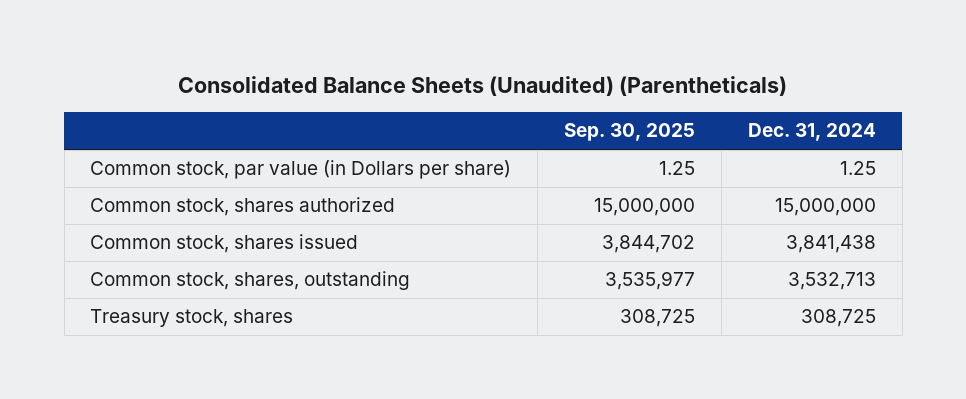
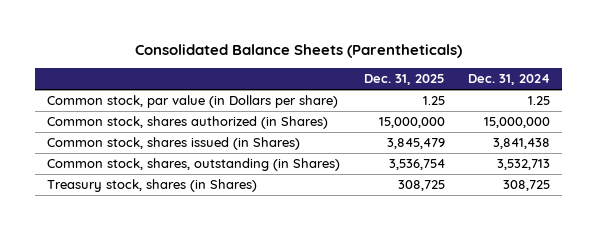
- Consolidated Balance Sheets (Unaudited) (Parentheticals)
+ Consolidated Balance Sheets (Parentheticals)
- | Sep. 30, 2025 | Dec. 31, 2024
+ | Dec. 31, 2025 | Dec. 31, 2024
- Common stock, shares authorized | 15,000,000 | 15,000,000
- Common stock, shares issued | 3,844,702 | 3,841,438
- Common stock, shares, outstanding | 3,535,977 | 3,532,713
- Treasury stock, shares | 308,725 | 308,725
+ Common stock, shares authorized (in Shares) | 15,000,000 | 15,000,000
+ Common stock, shares issued (in Shares) | 3,845,479 | 3,841,438
+ Common stock, shares, outstanding (in Shares) | 3,536,754 | 3,532,713
+ Treasury stock, shares (in Shares) | 308,725 | 308,725

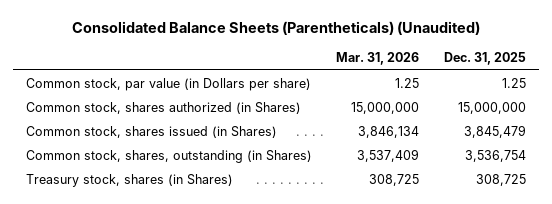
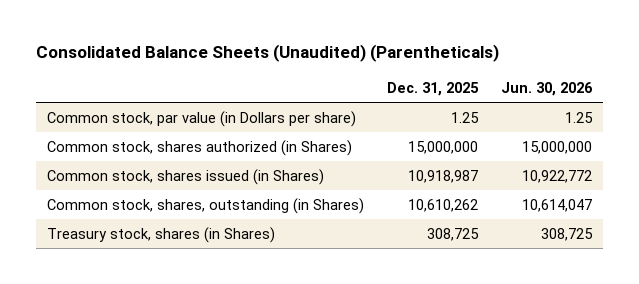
- Consolidated Balance Sheets (Parentheticals) (Unaudited)
+ Consolidated Balance Sheets (Unaudited) (Parentheticals)
- | Mar. 31, 2026 | Dec. 31, 2025
+ | Dec. 31, 2025 | Jun. 30, 2026
- Common stock, shares issued (in Shares) | 3,846,134 | 3,845,479
- Common stock, shares, outstanding (in Shares) | 3,537,409 | 3,536,754
+ Common stock, shares issued (in Shares) | 10,918,987 | 10,922,772
+ Common stock, shares, outstanding (in Shares) | 10,610,262 | 10,614,047

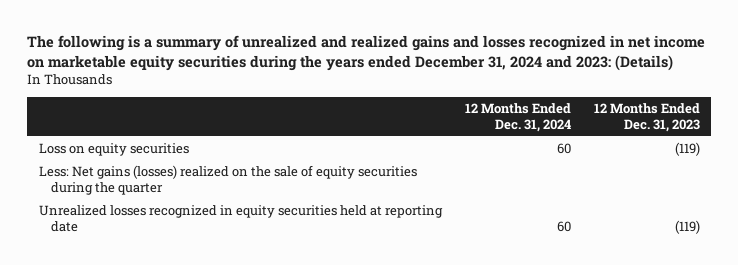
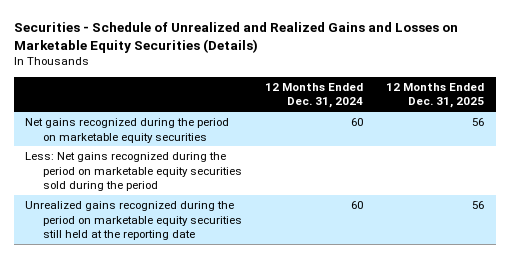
- The following is a summary of unrealized and realized gains and losses recognized in net income on marketable equity securities during the years ended December 31, 2024 and 2023: (Details)
+ Securities - Schedule of Unrealized and Realized Gains and Losses on Marketable Equity Securities (Details)
- | 12 Months Ended Dec. 31, 2024 | 12 Months Ended Dec. 31, 2023
+ | 12 Months Ended Dec. 31, 2024 | 12 Months Ended Dec. 31, 2025
- Loss on equity securities | 60 | (119)
- Less: Net gains (losses) realized on the sale of equity securities during the quarter
- Unrealized losses recognized in equity securities held at reporting date | 60 | (119)
+ Net gains recognized during the period on marketable equity securities | 60 | 56
+ Less: Net gains recognized during the period on marketable equity securities sold during the period
+ Unrealized gains recognized during the period on marketable equity securities still held at the reporting date | 60 | 56

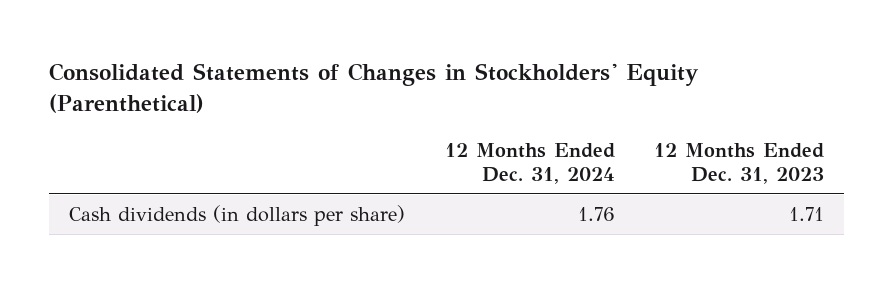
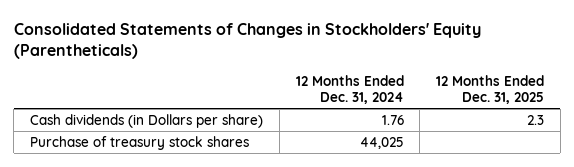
- Consolidated Statements of Changes in Stockholders' Equity (Parenthetical)
+ Consolidated Statements of Changes in Stockholders' Equity (Parentheticals)
- | 12 Months Ended Dec. 31, 2024 | 12 Months Ended Dec. 31, 2023
+ | 12 Months Ended Dec. 31, 2024 | 12 Months Ended Dec. 31, 2025
- Cash dividends (in dollars per share) | 1.76 | 1.71
+ Cash dividends (in Dollars per share) | 1.76 | 2.3
+ Purchase of treasury stock shares | 44,025 |

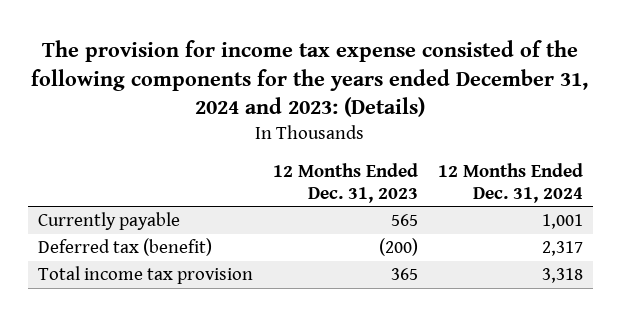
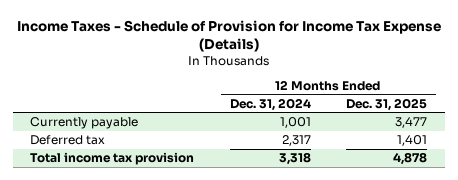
- The provision for income tax expense consisted of the following components for the years ended December 31, 2024 and 2023: (Details)
+ Income Taxes - Schedule of Provision for Income Tax Expense (Details)
- | 12 Months Ended Dec. 31, 2023 | 12 Months Ended Dec. 31, 2024
+ | 12 Months Ended Dec. 31, 2024 | 12 Months Ended Dec. 31, 2025
- Deferred tax (benefit) | (200) | 2,317
+ Deferred tax | 2,317 | 1,401

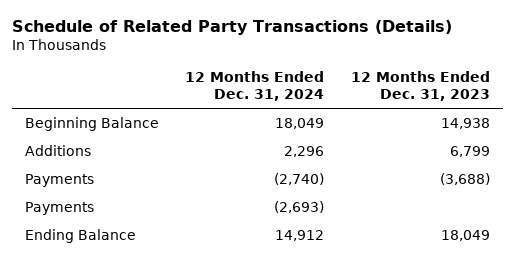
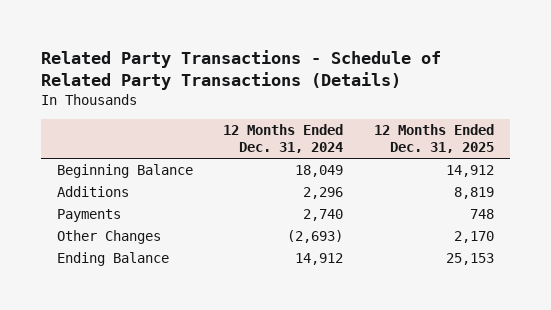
- Schedule of Related Party Transactions (Details)
+ Related Party Transactions - Schedule of Related Party Transactions (Details)
- | 12 Months Ended Dec. 31, 2024 | 12 Months Ended Dec. 31, 2023
+ | 12 Months Ended Dec. 31, 2024 | 12 Months Ended Dec. 31, 2025
- Payments | (2,740) | (3,688)
- Payments | (2,693) |
+ Payments | 2,740 | 748
+ Other Changes | (2,693) | 2,170

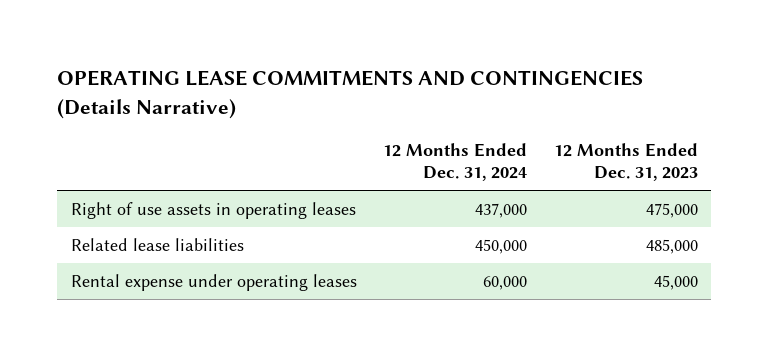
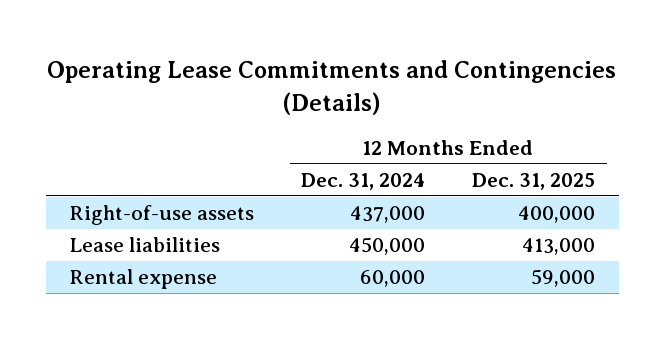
- OPERATING LEASE COMMITMENTS AND CONTINGENCIES (Details Narrative)
+ Operating Lease Commitments and Contingencies (Details)
- | 12 Months Ended Dec. 31, 2024 | 12 Months Ended Dec. 31, 2023
+ | 12 Months Ended Dec. 31, 2024 | 12 Months Ended Dec. 31, 2025
- Right of use assets in operating leases | 437,000 | 475,000
- Related lease liabilities | 450,000 | 485,000
- Rental expense under operating leases | 60,000 | 45,000
+ Right-of-use assets | 437,000 | 400,000
+ Lease liabilities | 450,000 | 413,000
+ Rental expense | 60,000 | 59,000

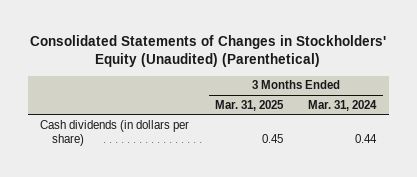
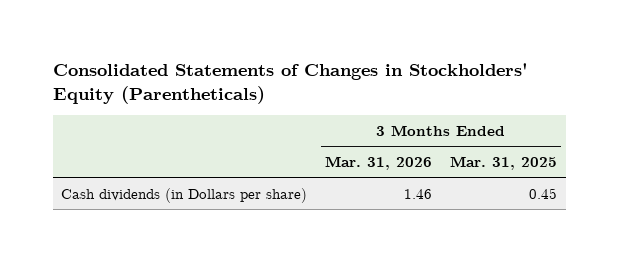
- Consolidated Statements of Changes in Stockholders' Equity (Unaudited) (Parenthetical)
+ Consolidated Statements of Changes in Stockholders' Equity (Parentheticals)
- | 3 Months Ended Mar. 31, 2025 | 3 Months Ended Mar. 31, 2024
+ | 3 Months Ended Mar. 31, 2026 | 3 Months Ended Mar. 31, 2025
- Cash dividends (in dollars per share) | 0.45 | 0.44
+ Cash dividends (in Dollars per share) | 1.46 | 0.45

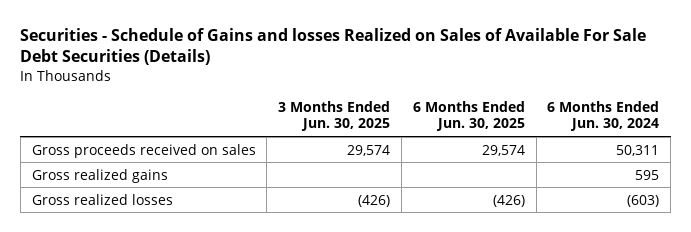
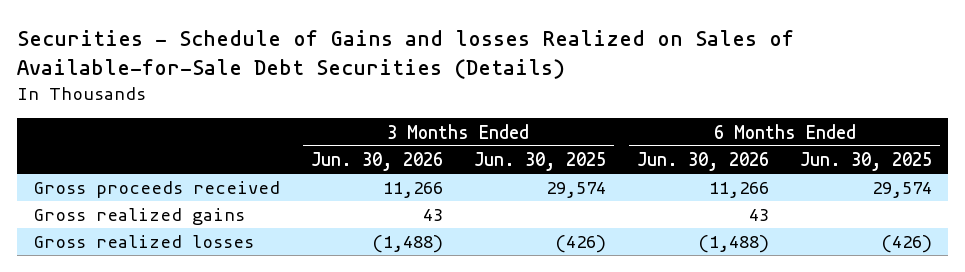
- Securities - Schedule of Gains and losses Realized on Sales of Available For Sale Debt Securities (Details)
+ Securities - Schedule of Gains and losses Realized on Sales of Available-for-Sale Debt Securities (Details)
- | 3 Months Ended Jun. 30, 2025 | 6 Months Ended Jun. 30, 2025 | 6 Months Ended Jun. 30, 2024
+ | 3 Months Ended Jun. 30, 2026 | 3 Months Ended Jun. 30, 2025 | 6 Months Ended Jun. 30, 2026 | 6 Months Ended Jun. 30, 2025
- Gross proceeds received on sales | 29,574 | 29,574 | 50,311
+ Gross proceeds received | 11,266 | 29,574 | 11,266 | 29,574

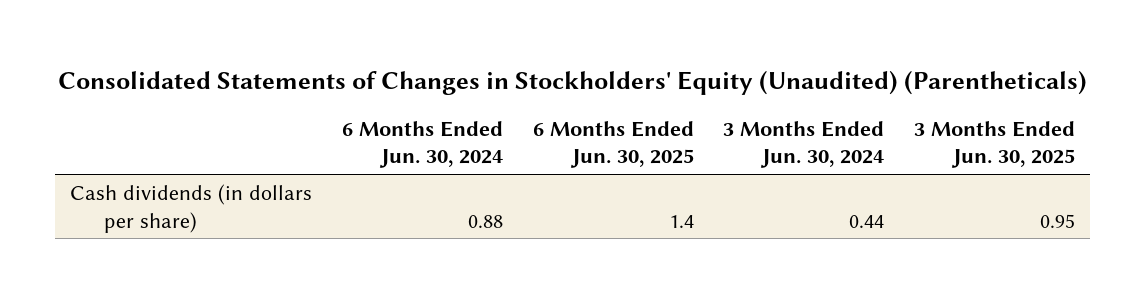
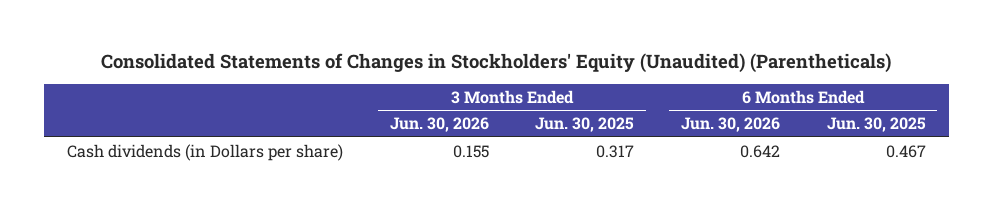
- | 6 Months Ended Jun. 30, 2024 | 6 Months Ended Jun. 30, 2025 | 3 Months Ended Jun. 30, 2024 | 3 Months Ended Jun. 30, 2025
+ | 3 Months Ended Jun. 30, 2026 | 3 Months Ended Jun. 30, 2025 | 6 Months Ended Jun. 30, 2026 | 6 Months Ended Jun. 30, 2025
- Cash dividends (in dollars per share) | 0.88 | 1.4 | 0.44 | 0.95
+ Cash dividends (in Dollars per share) | 0.155 | 0.317 | 0.642 | 0.467

